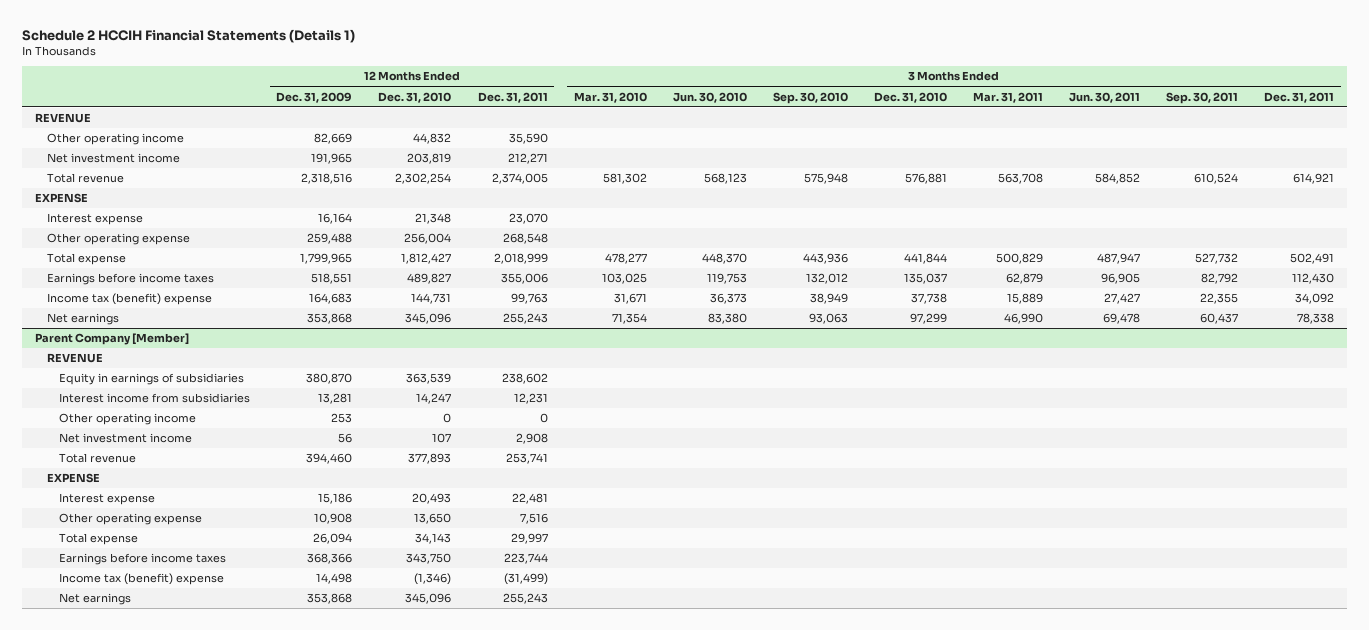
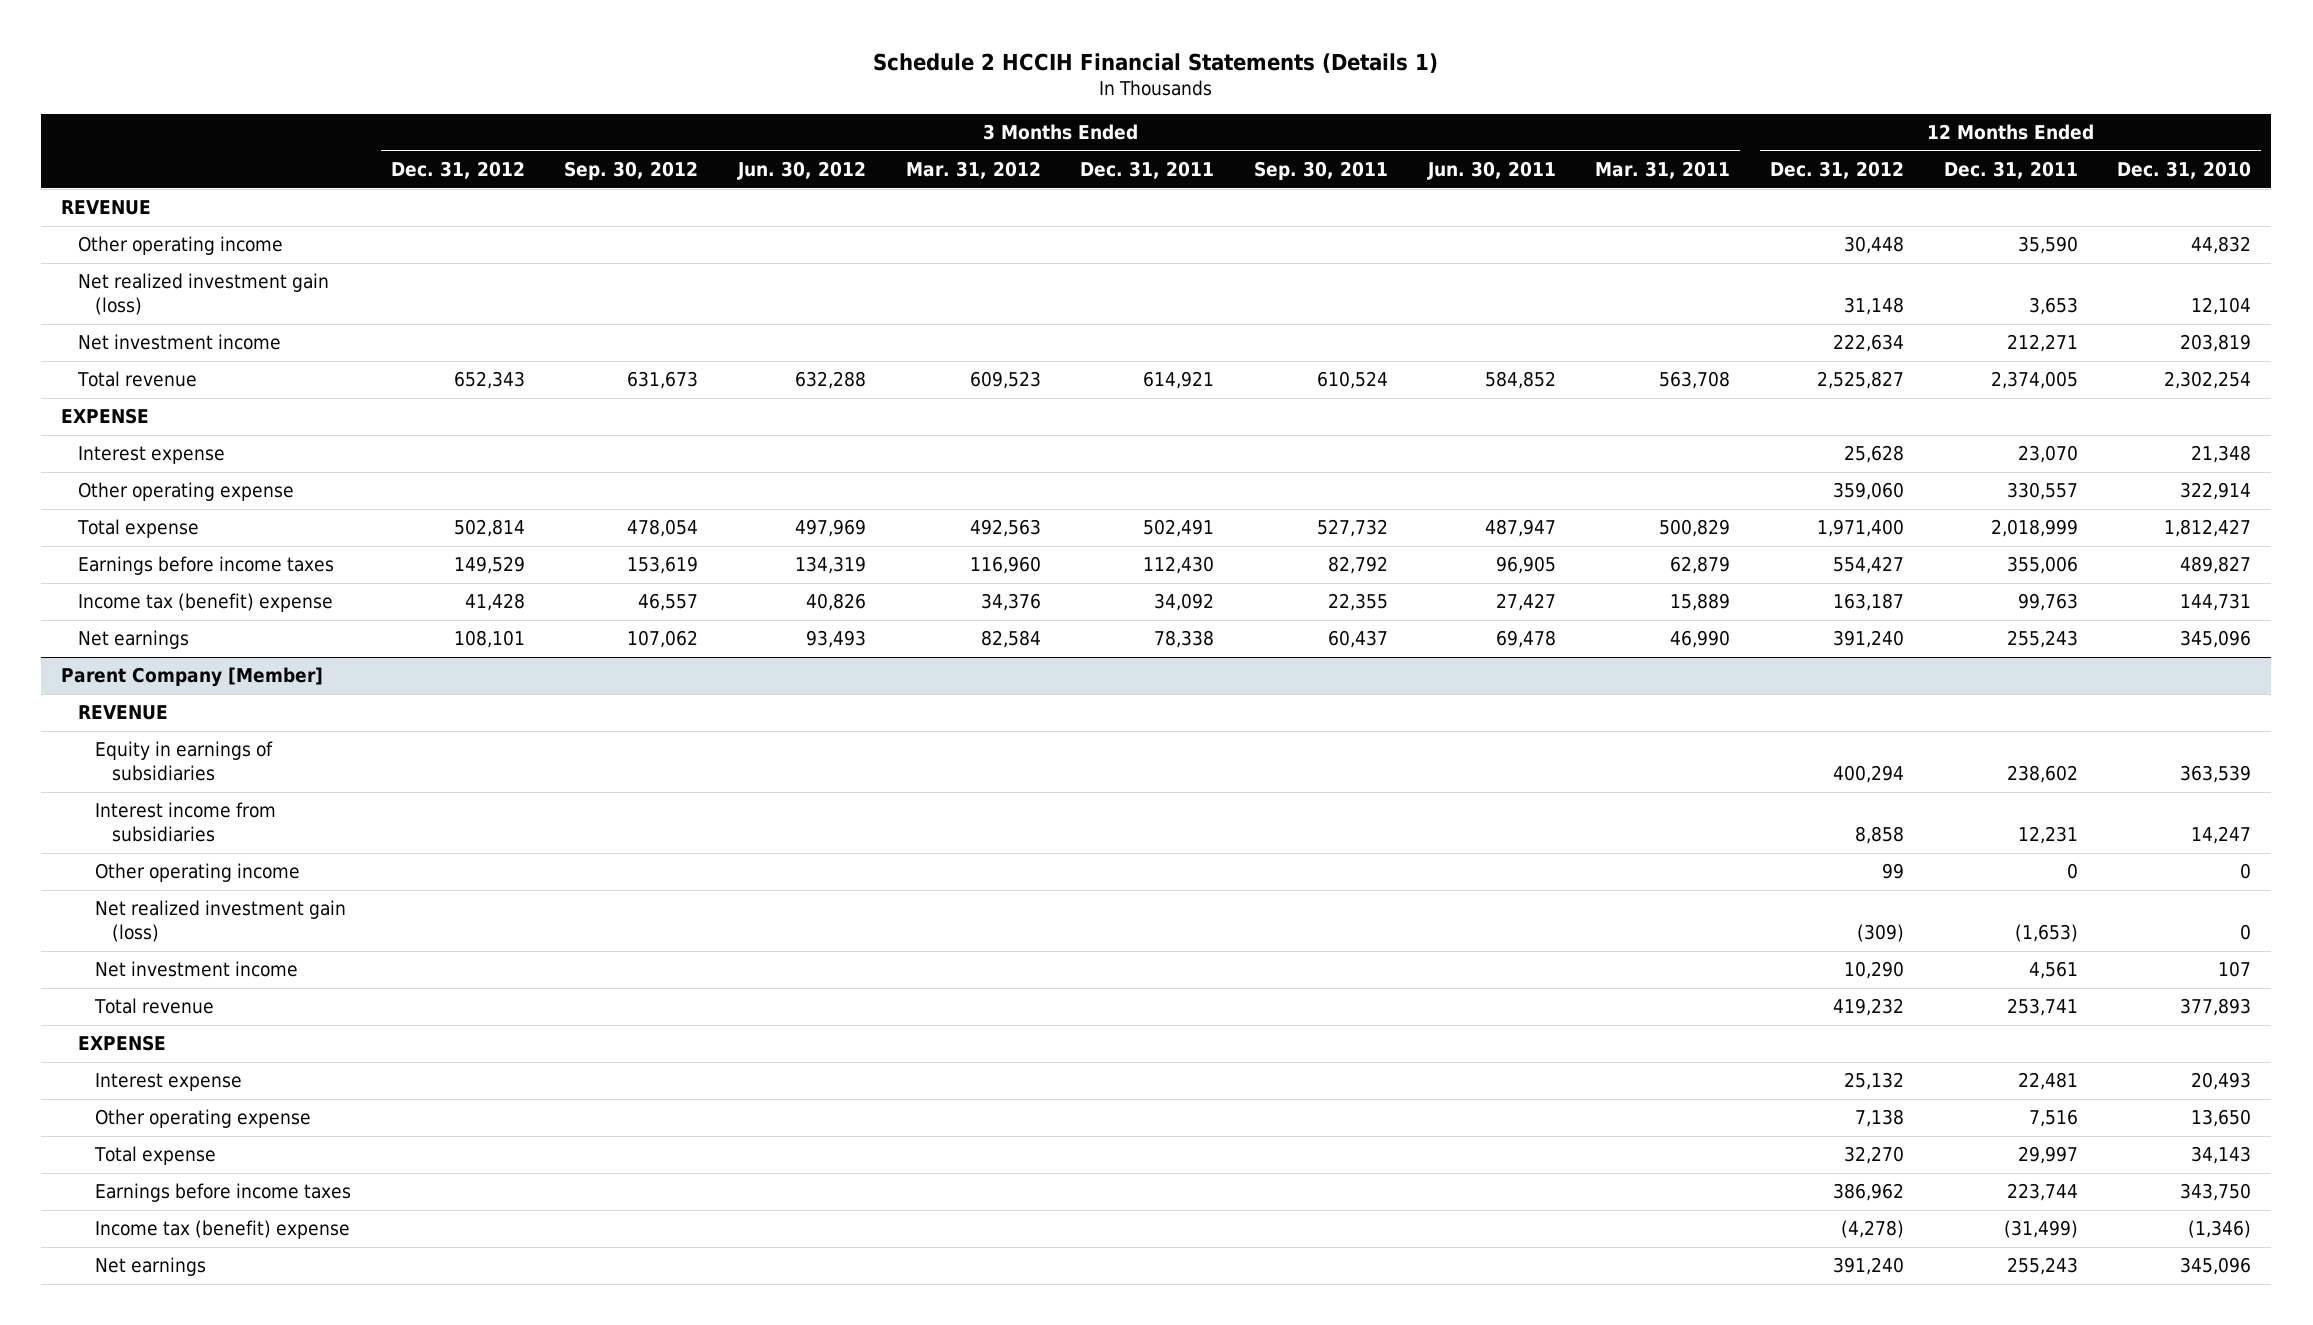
- | 12 Months Ended Dec. 31, 2009 | 12 Months Ended Dec. 31, 2010 | 12 Months Ended Dec. 31, 2011 | 3 Months Ended Mar. 31, 2010 | 3 Months Ended Jun. 30, 2010 | 3 Months Ended Sep. 30, 2010 | 3 Months Ended Dec. 31, 2010 | 3 Months Ended Mar. 31, 2011 | 3 Months Ended Jun. 30, 2011 | 3 Months Ended Sep. 30, 2011 | 3 Months Ended Dec. 31, 2011
+ | 3 Months Ended Dec. 31, 2012 | 3 Months Ended Sep. 30, 2012 | 3 Months Ended Jun. 30, 2012 | 3 Months Ended Mar. 31, 2012 | 3 Months Ended Dec. 31, 2011 | 3 Months Ended Sep. 30, 2011 | 3 Months Ended Jun. 30, 2011 | 3 Months Ended Mar. 31, 2011 | 12 Months Ended Dec. 31, 2012 | 12 Months Ended Dec. 31, 2011 | 12 Months Ended Dec. 31, 2010
+ Net realized investment gain (loss) | | | | | | | | | 31,148 | 3,653 | 12,104
- Other operating expense | 259,488 | 256,004 | 268,548 | | | | | | | |
+ Other operating expense | | | | | | | | | 359,060 | 330,557 | 322,914
@ Parent Company [Member]
- Net investment income | 56 | 107 | 2,908 | | | | | | | |
+ Net realized investment gain (loss) | | | | | | | | | (309) | (1,653) | 0
+ Net investment income | | | | | | | | | 10,290 | 4,561 | 107

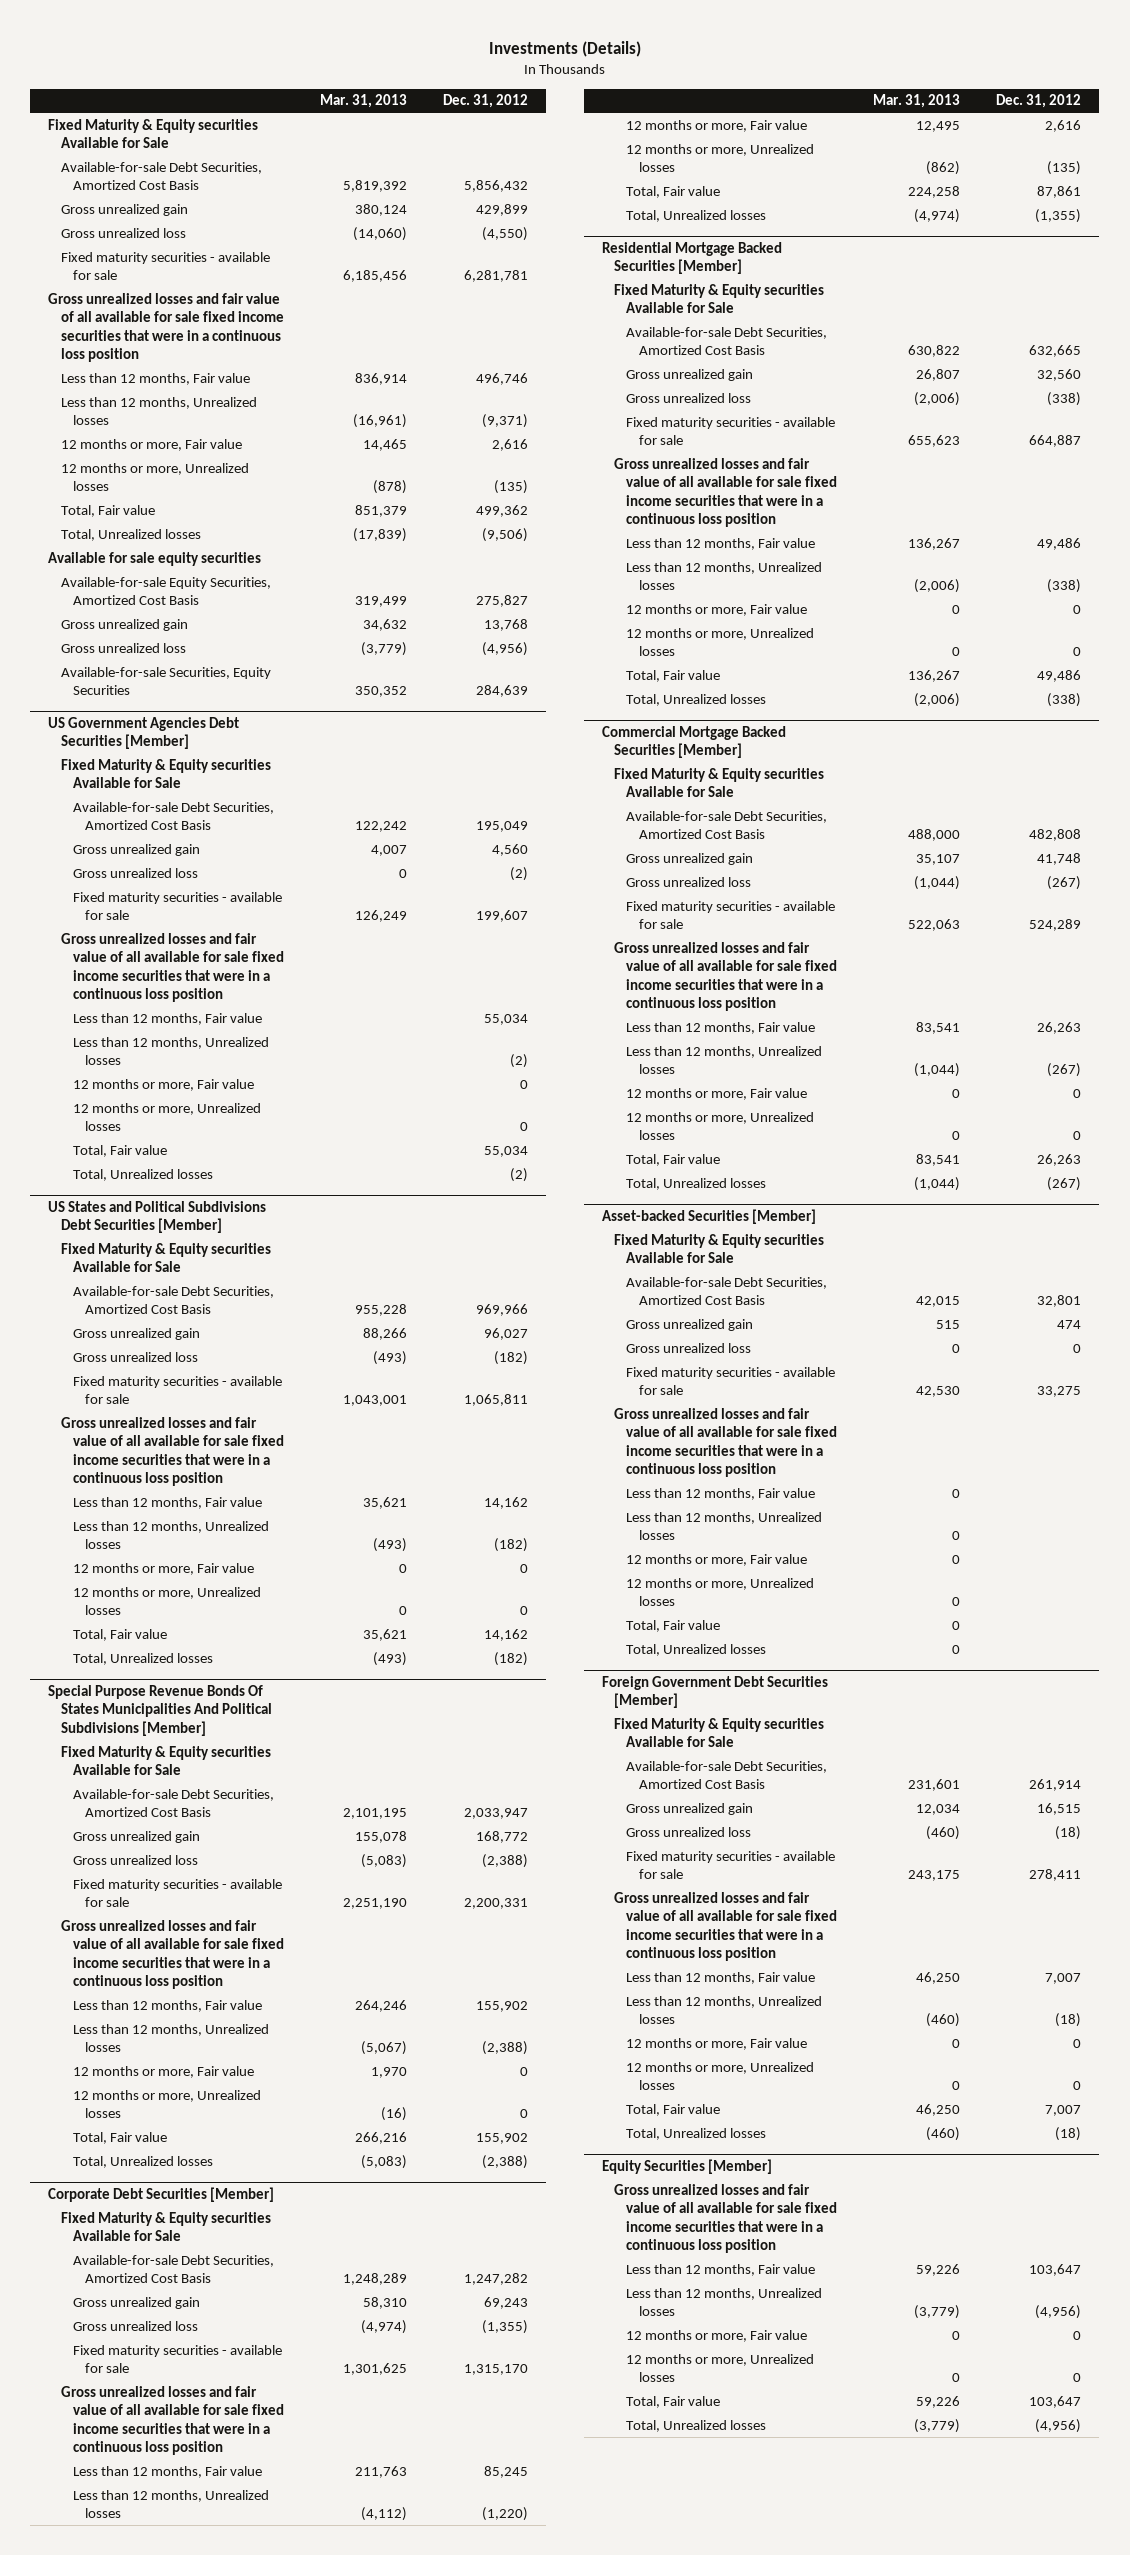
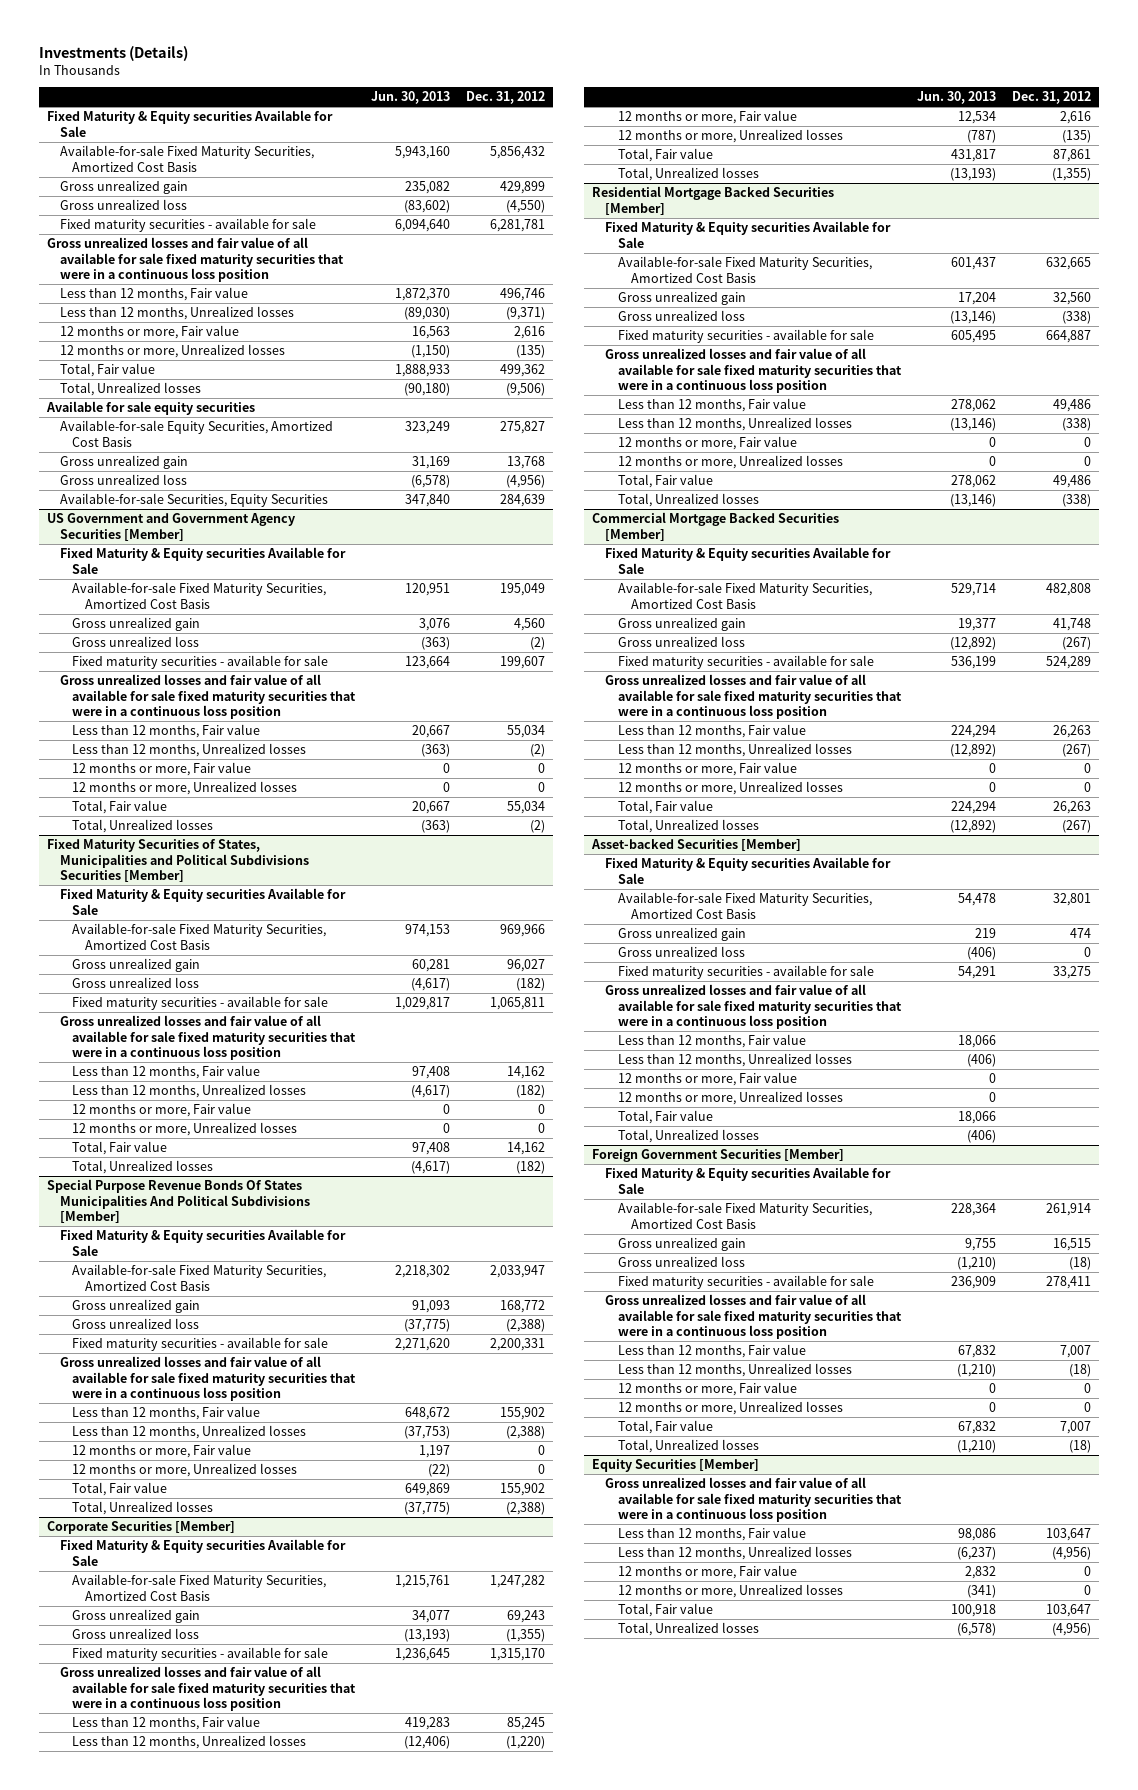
- | Mar. 31, 2013 | Dec. 31, 2012
+ | Jun. 30, 2013 | Dec. 31, 2012
- Available-for-sale Debt Securities, Amortized Cost Basis | 5,819,392 | 5,856,432
+ Available-for-sale Fixed Maturity Securities, Amortized Cost Basis | 5,943,160 | 5,856,432
- Gross unrealized losses and fair value of all available for sale fixed income securities that were in a continuous loss position
+ Gross unrealized losses and fair value of all available for sale fixed maturity securities that were in a continuous loss position
- US Government Agencies Debt Securities [Member]
+ US Government and Government Agency Securities [Member]
- Available-for-sale Debt Securities, Amortized Cost Basis | 122,242 | 195,049
+ Available-for-sale Fixed Maturity Securities, Amortized Cost Basis | 120,951 | 195,049
- Gross unrealized losses and fair value of all available for sale fixed income securities that were in a continuous loss position
+ Gross unrealized losses and fair value of all available for sale fixed maturity securities that were in a continuous loss position
- US States and Political Subdivisions Debt Securities [Member]
+ Fixed Maturity Securities of States, Municipalities and Political Subdivisions Securities [Member]
- Available-for-sale Debt Securities, Amortized Cost Basis | 955,228 | 969,966
+ Available-for-sale Fixed Maturity Securities, Amortized Cost Basis | 974,153 | 969,966
- Gross unrealized losses and fair value of all available for sale fixed income securities that were in a continuous loss position
+ Gross unrealized losses and fair value of all available for sale fixed maturity securities that were in a continuous loss position
@ Special Purpose Revenue Bonds Of States Municipalities And Political Subdivisions [Member]
- Available-for-sale Debt Securities, Amortized Cost Basis | 2,101,195 | 2,033,947
+ Available-for-sale Fixed Maturity Securities, Amortized Cost Basis | 2,218,302 | 2,033,947
- Gross unrealized losses and fair value of all available for sale fixed income securities that were in a continuous loss position
+ Gross unrealized losses and fair value of all available for sale fixed maturity securities that were in a continuous loss position
- Corporate Debt Securities [Member]
+ Corporate Securities [Member]
- Available-for-sale Debt Securities, Amortized Cost Basis | 1,248,289 | 1,247,282
+ Available-for-sale Fixed Maturity Securities, Amortized Cost Basis | 1,215,761 | 1,247,282
- Gross unrealized losses and fair value of all available for sale fixed income securities that were in a continuous loss position
+ Gross unrealized losses and fair value of all available for sale fixed maturity securities that were in a continuous loss position
@ Residential Mortgage Backed Securities [Member]
- Available-for-sale Debt Securities, Amortized Cost Basis | 630,822 | 632,665
+ Available-for-sale Fixed Maturity Securities, Amortized Cost Basis | 601,437 | 632,665
- Gross unrealized losses and fair value of all available for sale fixed income securities that were in a continuous loss position
+ Gross unrealized losses and fair value of all available for sale fixed maturity securities that were in a continuous loss position
@ Commercial Mortgage Backed Securities [Member]
- Available-for-sale Debt Securities, Amortized Cost Basis | 488,000 | 482,808
+ Available-for-sale Fixed Maturity Securities, Amortized Cost Basis | 529,714 | 482,808
- Gross unrealized losses and fair value of all available for sale fixed income securities that were in a continuous loss position
+ Gross unrealized losses and fair value of all available for sale fixed maturity securities that were in a continuous loss position
@ Asset-backed Securities [Member]
- Available-for-sale Debt Securities, Amortized Cost Basis | 42,015 | 32,801
+ Available-for-sale Fixed Maturity Securities, Amortized Cost Basis | 54,478 | 32,801
- Gross unrealized losses and fair value of all available for sale fixed income securities that were in a continuous loss position
+ Gross unrealized losses and fair value of all available for sale fixed maturity securities that were in a continuous loss position
- Foreign Government Debt Securities [Member]
+ Foreign Government Securities [Member]
- Available-for-sale Debt Securities, Amortized Cost Basis | 231,601 | 261,914
+ Available-for-sale Fixed Maturity Securities, Amortized Cost Basis | 228,364 | 261,914
- Gross unrealized losses and fair value of all available for sale fixed income securities that were in a continuous loss position
+ Gross unrealized losses and fair value of all available for sale fixed maturity securities that were in a continuous loss position
@ Equity Securities [Member]
- Gross unrealized losses and fair value of all available for sale fixed income securities that were in a continuous loss position
+ Gross unrealized losses and fair value of all available for sale fixed maturity securities that were in a continuous loss position

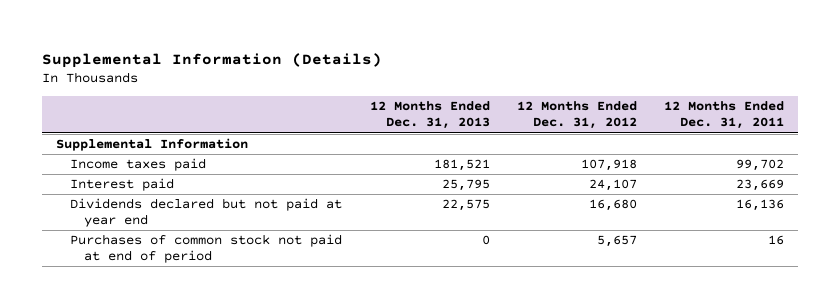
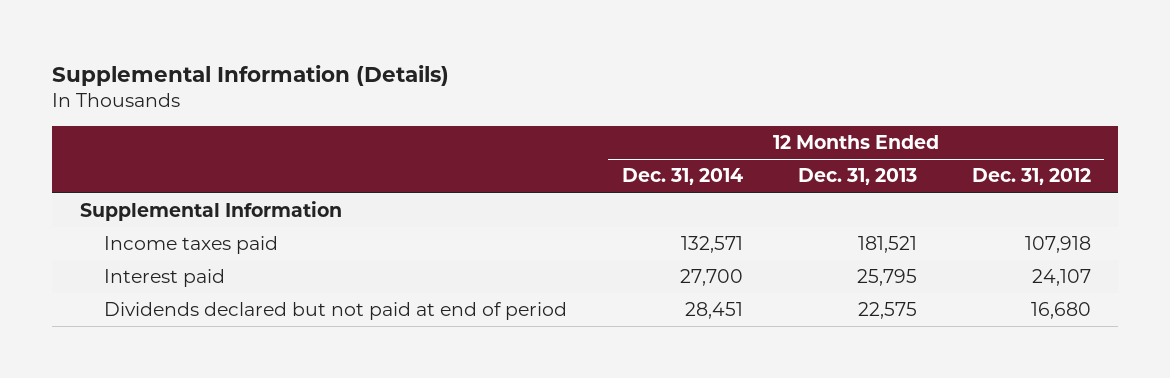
- | 12 Months Ended Dec. 31, 2013 | 12 Months Ended Dec. 31, 2012 | 12 Months Ended Dec. 31, 2011
+ | 12 Months Ended Dec. 31, 2014 | 12 Months Ended Dec. 31, 2013 | 12 Months Ended Dec. 31, 2012
- Dividends declared but not paid at year end | 22,575 | 16,680 | 16,136
- Purchases of common stock not paid at end of period | 0 | 5,657 | 16
+ Dividends declared but not paid at end of period | 28,451 | 22,575 | 16,680

